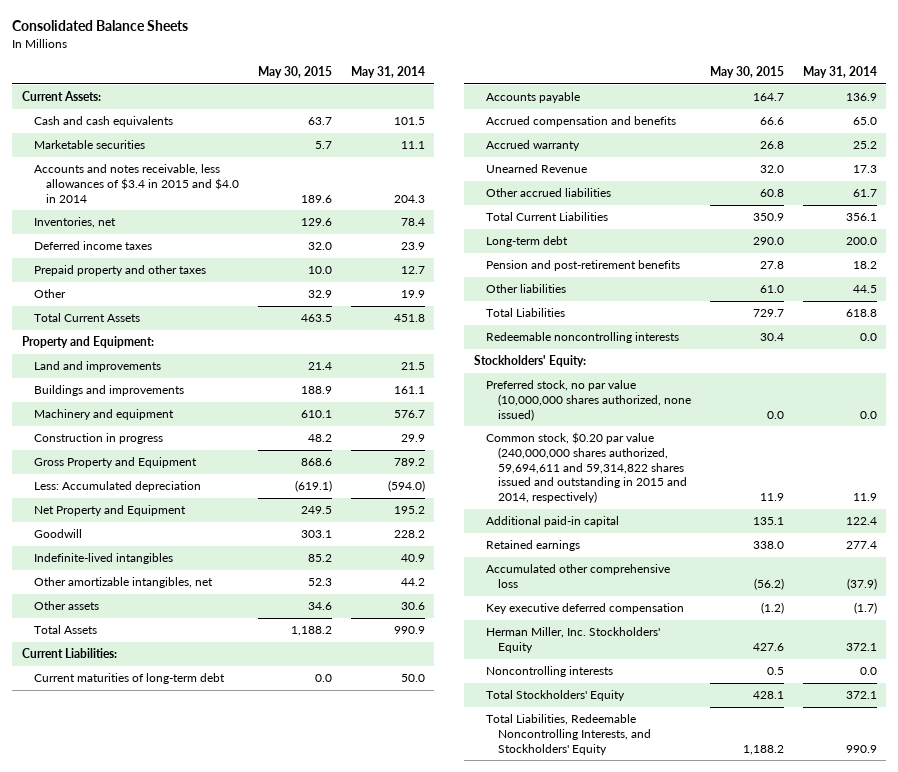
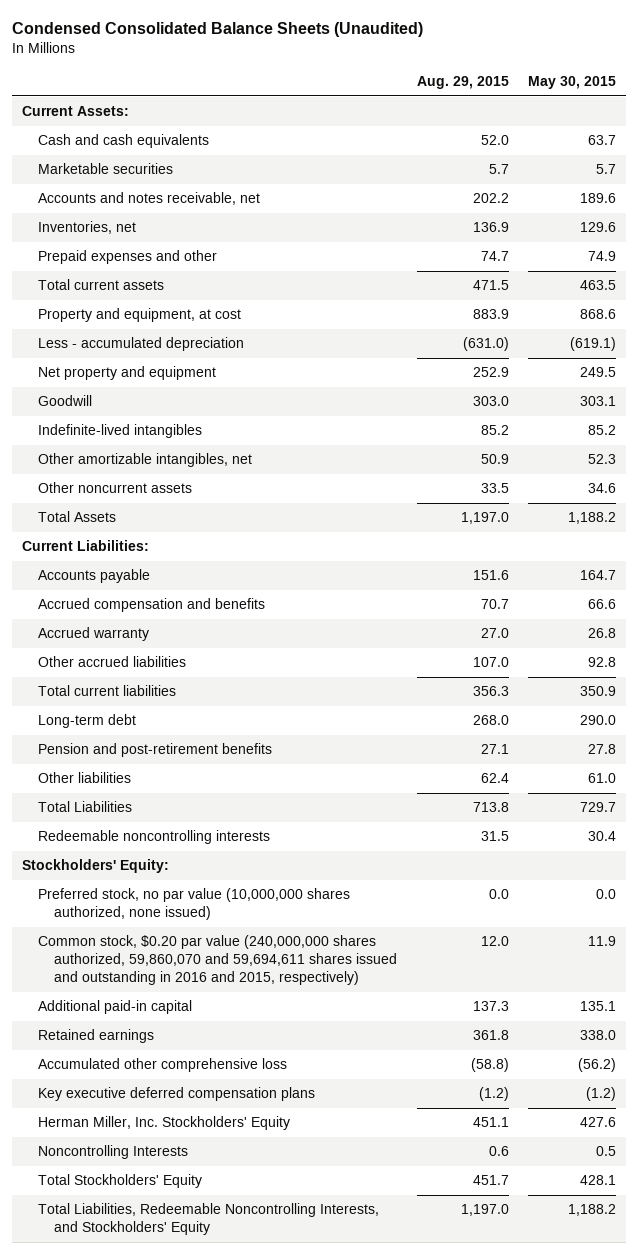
- Consolidated Balance Sheets
+ Condensed Consolidated Balance Sheets (Unaudited)
- | May 30, 2015 | May 31, 2014
+ | Aug. 29, 2015 | May 30, 2015
- Accounts and notes receivable, less allowances of $3.4 in 2015 and $4.0 in 2014 | 189.6 | 204.3
+ Accounts and notes receivable, net | 202.2 | 189.6
- Deferred income taxes | 32.0 | 23.9
- Prepaid property and other taxes | 10.0 | 12.7
- Other | 32.9 | 19.9
- Total Current Assets | 463.5 | 451.8
- Property and Equipment:
- Land and improvements | 21.4 | 21.5
- Buildings and improvements | 188.9 | 161.1
- Machinery and equipment | 610.1 | 576.7
- Construction in progress | 48.2 | 29.9
- Gross Property and Equipment | 868.6 | 789.2
- Less: Accumulated depreciation | (619.1) | (594.0)
- Net Property and Equipment | 249.5 | 195.2
+ Prepaid expenses and other | 74.7 | 74.9
+ Total current assets | 471.5 | 463.5
+ Property and equipment, at cost | 883.9 | 868.6
+ Less - accumulated depreciation | (631.0) | (619.1)
+ Net property and equipment | 252.9 | 249.5
- Other assets | 34.6 | 30.6
+ Other noncurrent assets | 33.5 | 34.6
- Current maturities of long-term debt | 0.0 | 50.0
- Unearned Revenue | 32.0 | 17.3
- Other accrued liabilities | 60.8 | 61.7
- Total Current Liabilities | 350.9 | 356.1
+ Other accrued liabilities | 107.0 | 92.8
+ Total current liabilities | 356.3 | 350.9
- Common stock, $0.20 par value (240,000,000 shares authorized, 59,694,611 and 59,314,822 shares issued and outstanding in 2015 and 2014, respectively) | 11.9 | 11.9
+ Common stock, $0.20 par value (240,000,000 shares authorized, 59,860,070 and 59,694,611 shares issued and outstanding in 2016 and 2015, respectively) | 12.0 | 11.9
- Key executive deferred compensation | (1.2) | (1.7)
+ Key executive deferred compensation plans | (1.2) | (1.2)
- Noncontrolling interests | 0.5 | 0.0
+ Noncontrolling Interests | 0.6 | 0.5

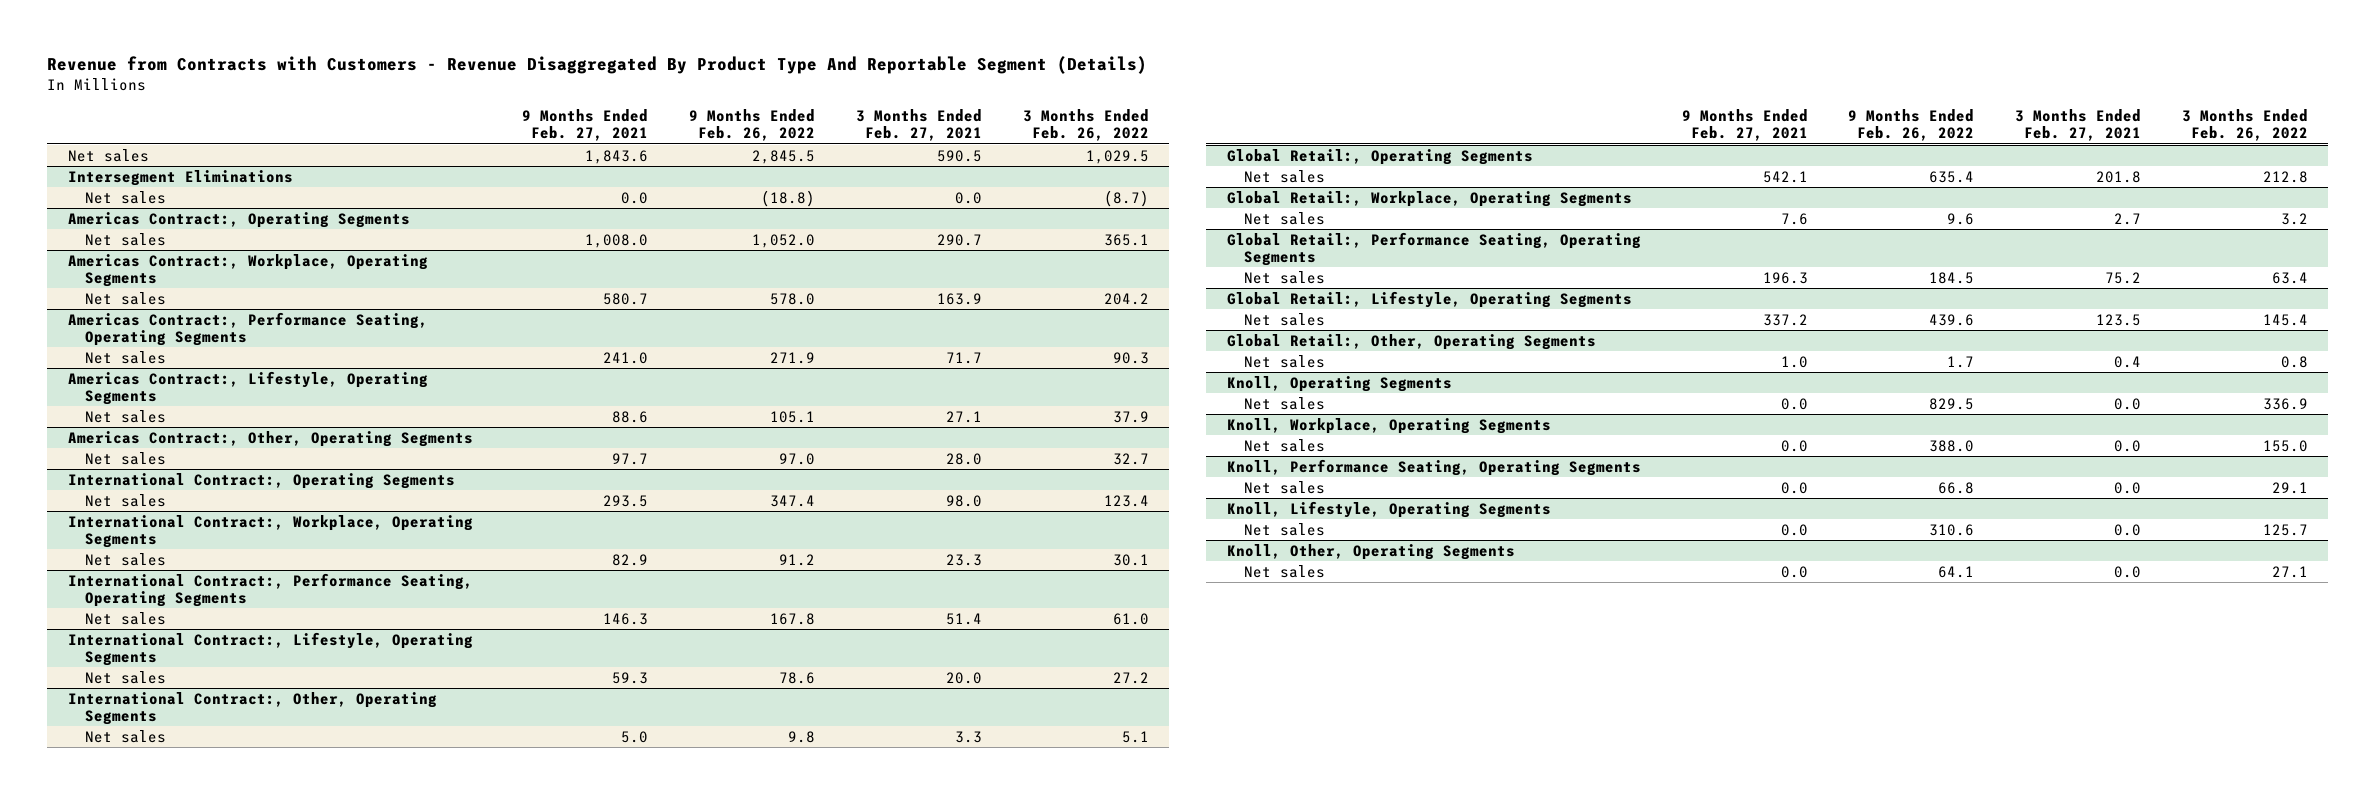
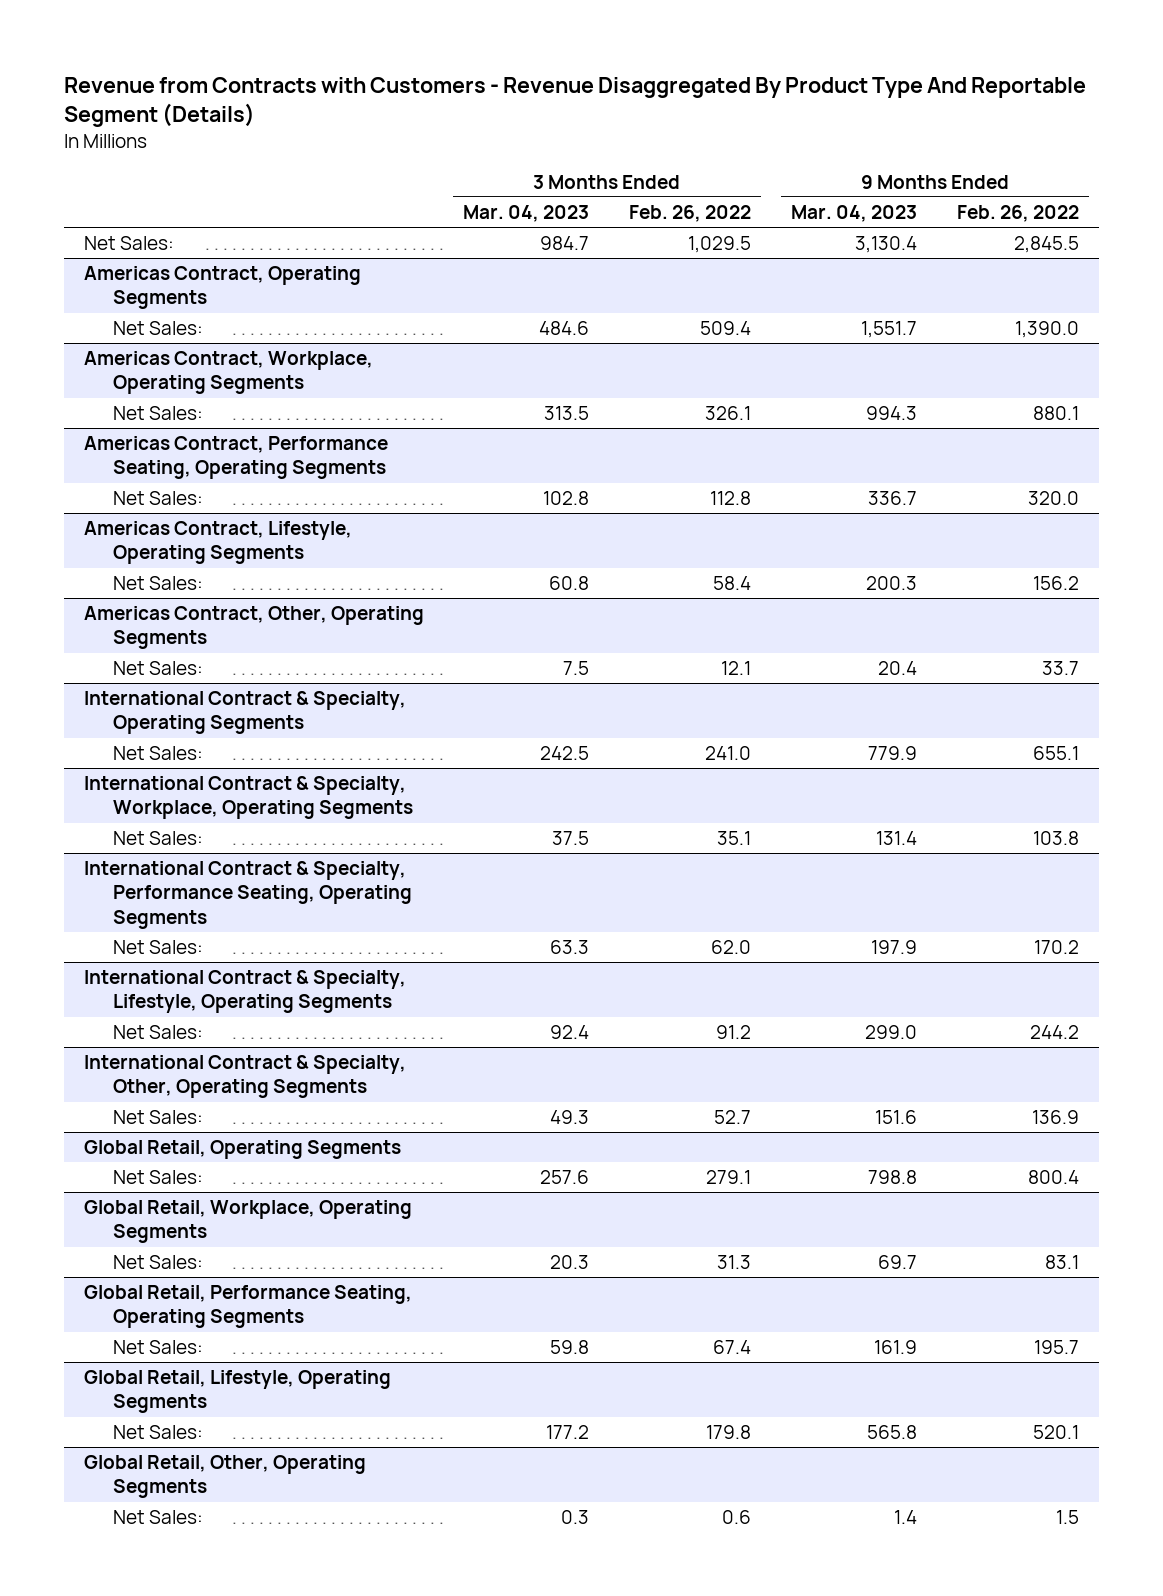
- | 9 Months Ended Feb. 27, 2021 | 9 Months Ended Feb. 26, 2022 | 3 Months Ended Feb. 27, 2021 | 3 Months Ended Feb. 26, 2022
+ | 3 Months Ended Mar. 04, 2023 | 3 Months Ended Feb. 26, 2022 | 9 Months Ended Mar. 04, 2023 | 9 Months Ended Feb. 26, 2022
- Net sales | 1,843.6 | 2,845.5 | 590.5 | 1,029.5
- Intersegment Eliminations
- Net sales | 0.0 | (18.8) | 0.0 | (8.7)
- Americas Contract:, Operating Segments
- Net sales | 1,008.0 | 1,052.0 | 290.7 | 365.1
- Americas Contract:, Workplace, Operating Segments
- Net sales | 580.7 | 578.0 | 163.9 | 204.2
- Americas Contract:, Performance Seating, Operating Segments
- Net sales | 241.0 | 271.9 | 71.7 | 90.3
- Americas Contract:, Lifestyle, Operating Segments
- Net sales | 88.6 | 105.1 | 27.1 | 37.9
- Americas Contract:, Other, Operating Segments
- Net sales | 97.7 | 97.0 | 28.0 | 32.7
- International Contract:, Operating Segments
- Net sales | 293.5 | 347.4 | 98.0 | 123.4
- International Contract:, Workplace, Operating Segments
- Net sales | 82.9 | 91.2 | 23.3 | 30.1
- International Contract:, Performance Seating, Operating Segments
- Net sales | 146.3 | 167.8 | 51.4 | 61.0
- International Contract:, Lifestyle, Operating Segments
- Net sales | 59.3 | 78.6 | 20.0 | 27.2
- International Contract:, Other, Operating Segments
- Net sales | 5.0 | 9.8 | 3.3 | 5.1
- Global Retail:, Operating Segments
- Net sales | 542.1 | 635.4 | 201.8 | 212.8
- Global Retail:, Workplace, Operating Segments
- Net sales | 7.6 | 9.6 | 2.7 | 3.2
- Global Retail:, Performance Seating, Operating Segments
- Net sales | 196.3 | 184.5 | 75.2 | 63.4
- Global Retail:, Lifestyle, Operating Segments
- Net sales | 337.2 | 439.6 | 123.5 | 145.4
- Global Retail:, Other, Operating Segments
- Net sales | 1.0 | 1.7 | 0.4 | 0.8
- Knoll, Operating Segments
- Net sales | 0.0 | 829.5 | 0.0 | 336.9
- Knoll, Workplace, Operating Segments
- Net sales | 0.0 | 388.0 | 0.0 | 155.0
- Knoll, Performance Seating, Operating Segments
- Net sales | 0.0 | 66.8 | 0.0 | 29.1
- Knoll, Lifestyle, Operating Segments
- Net sales | 0.0 | 310.6 | 0.0 | 125.7
- Knoll, Other, Operating Segments
- Net sales | 0.0 | 64.1 | 0.0 | 27.1
+ Net Sales: | 984.7 | 1,029.5 | 3,130.4 | 2,845.5
+ Americas Contract, Operating Segments
+ Net Sales: | 484.6 | 509.4 | 1,551.7 | 1,390.0
+ Americas Contract, Workplace, Operating Segments
+ Net Sales: | 313.5 | 326.1 | 994.3 | 880.1
+ Americas Contract, Performance Seating, Operating Segments
+ Net Sales: | 102.8 | 112.8 | 336.7 | 320.0
+ Americas Contract, Lifestyle, Operating Segments
+ Net Sales: | 60.8 | 58.4 | 200.3 | 156.2
+ Americas Contract, Other, Operating Segments
+ Net Sales: | 7.5 | 12.1 | 20.4 | 33.7
+ International Contract & Specialty, Operating Segments
+ Net Sales: | 242.5 | 241.0 | 779.9 | 655.1
+ International Contract & Specialty, Workplace, Operating Segments
+ Net Sales: | 37.5 | 35.1 | 131.4 | 103.8
+ International Contract & Specialty, Performance Seating, Operating Segments
+ Net Sales: | 63.3 | 62.0 | 197.9 | 170.2
+ International Contract & Specialty, Lifestyle, Operating Segments
+ Net Sales: | 92.4 | 91.2 | 299.0 | 244.2
+ International Contract & Specialty, Other, Operating Segments
+ Net Sales: | 49.3 | 52.7 | 151.6 | 136.9
+ Global Retail, Operating Segments
+ Net Sales: | 257.6 | 279.1 | 798.8 | 800.4
+ Global Retail, Workplace, Operating Segments
+ Net Sales: | 20.3 | 31.3 | 69.7 | 83.1
+ Global Retail, Performance Seating, Operating Segments
+ Net Sales: | 59.8 | 67.4 | 161.9 | 195.7
+ Global Retail, Lifestyle, Operating Segments
+ Net Sales: | 177.2 | 179.8 | 565.8 | 520.1
+ Global Retail, Other, Operating Segments
+ Net Sales: | 0.3 | 0.6 | 1.4 | 1.5

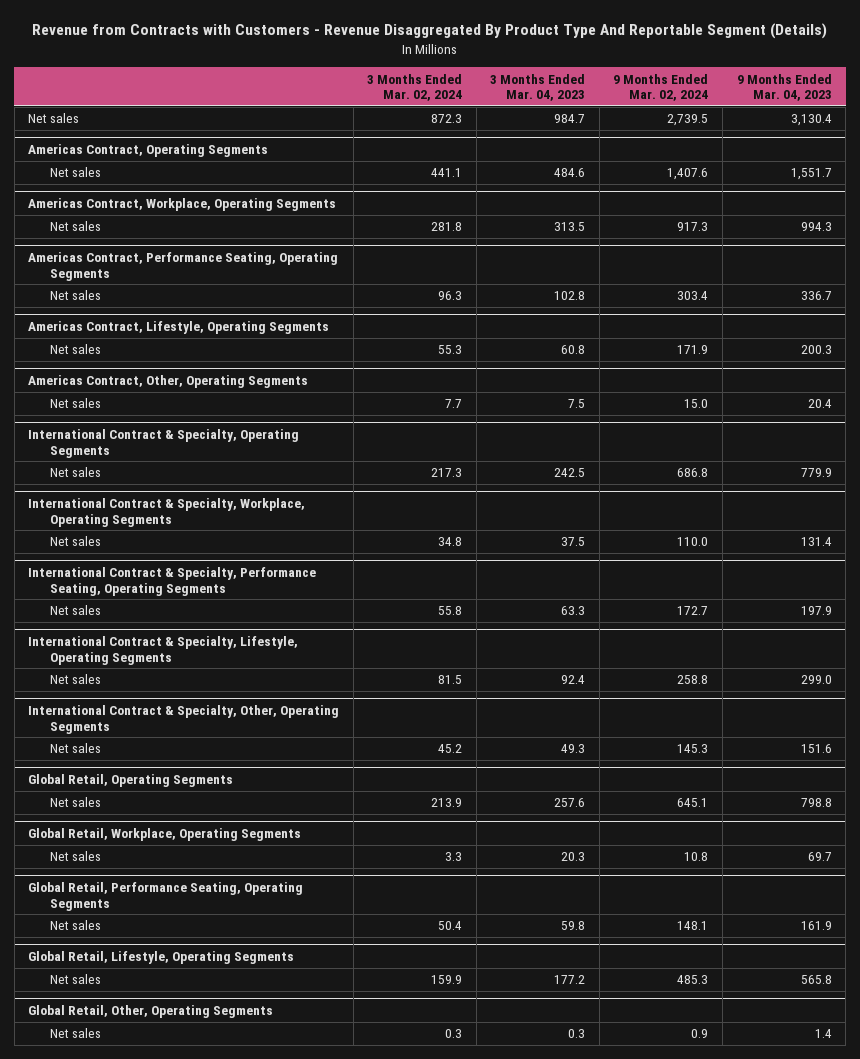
- | 3 Months Ended Mar. 04, 2023 | 3 Months Ended Feb. 26, 2022 | 9 Months Ended Mar. 04, 2023 | 9 Months Ended Feb. 26, 2022
+ | 3 Months Ended Mar. 02, 2024 | 3 Months Ended Mar. 04, 2023 | 9 Months Ended Mar. 02, 2024 | 9 Months Ended Mar. 04, 2023
- Net Sales: | 984.7 | 1,029.5 | 3,130.4 | 2,845.5
+ Net sales | 872.3 | 984.7 | 2,739.5 | 3,130.4
@ Americas Contract, Operating Segments
- Net Sales: | 484.6 | 509.4 | 1,551.7 | 1,390.0
+ Net sales | 441.1 | 484.6 | 1,407.6 | 1,551.7
@ Americas Contract, Workplace, Operating Segments
- Net Sales: | 313.5 | 326.1 | 994.3 | 880.1
+ Net sales | 281.8 | 313.5 | 917.3 | 994.3
@ Americas Contract, Performance Seating, Operating Segments
- Net Sales: | 102.8 | 112.8 | 336.7 | 320.0
+ Net sales | 96.3 | 102.8 | 303.4 | 336.7
@ Americas Contract, Lifestyle, Operating Segments
- Net Sales: | 60.8 | 58.4 | 200.3 | 156.2
+ Net sales | 55.3 | 60.8 | 171.9 | 200.3
@ Americas Contract, Other, Operating Segments
- Net Sales: | 7.5 | 12.1 | 20.4 | 33.7
+ Net sales | 7.7 | 7.5 | 15.0 | 20.4
@ International Contract & Specialty, Operating Segments
- Net Sales: | 242.5 | 241.0 | 779.9 | 655.1
+ Net sales | 217.3 | 242.5 | 686.8 | 779.9
@ International Contract & Specialty, Workplace, Operating Segments
- Net Sales: | 37.5 | 35.1 | 131.4 | 103.8
+ Net sales | 34.8 | 37.5 | 110.0 | 131.4
@ International Contract & Specialty, Performance Seating, Operating Segments
- Net Sales: | 63.3 | 62.0 | 197.9 | 170.2
+ Net sales | 55.8 | 63.3 | 172.7 | 197.9
@ International Contract & Specialty, Lifestyle, Operating Segments
- Net Sales: | 92.4 | 91.2 | 299.0 | 244.2
+ Net sales | 81.5 | 92.4 | 258.8 | 299.0
@ International Contract & Specialty, Other, Operating Segments
- Net Sales: | 49.3 | 52.7 | 151.6 | 136.9
+ Net sales | 45.2 | 49.3 | 145.3 | 151.6
@ Global Retail, Operating Segments
- Net Sales: | 257.6 | 279.1 | 798.8 | 800.4
+ Net sales | 213.9 | 257.6 | 645.1 | 798.8
@ Global Retail, Workplace, Operating Segments
- Net Sales: | 20.3 | 31.3 | 69.7 | 83.1
+ Net sales | 3.3 | 20.3 | 10.8 | 69.7
@ Global Retail, Performance Seating, Operating Segments
- Net Sales: | 59.8 | 67.4 | 161.9 | 195.7
+ Net sales | 50.4 | 59.8 | 148.1 | 161.9
@ Global Retail, Lifestyle, Operating Segments
- Net Sales: | 177.2 | 179.8 | 565.8 | 520.1
+ Net sales | 159.9 | 177.2 | 485.3 | 565.8
@ Global Retail, Other, Operating Segments
- Net Sales: | 0.3 | 0.6 | 1.4 | 1.5
+ Net sales | 0.3 | 0.3 | 0.9 | 1.4

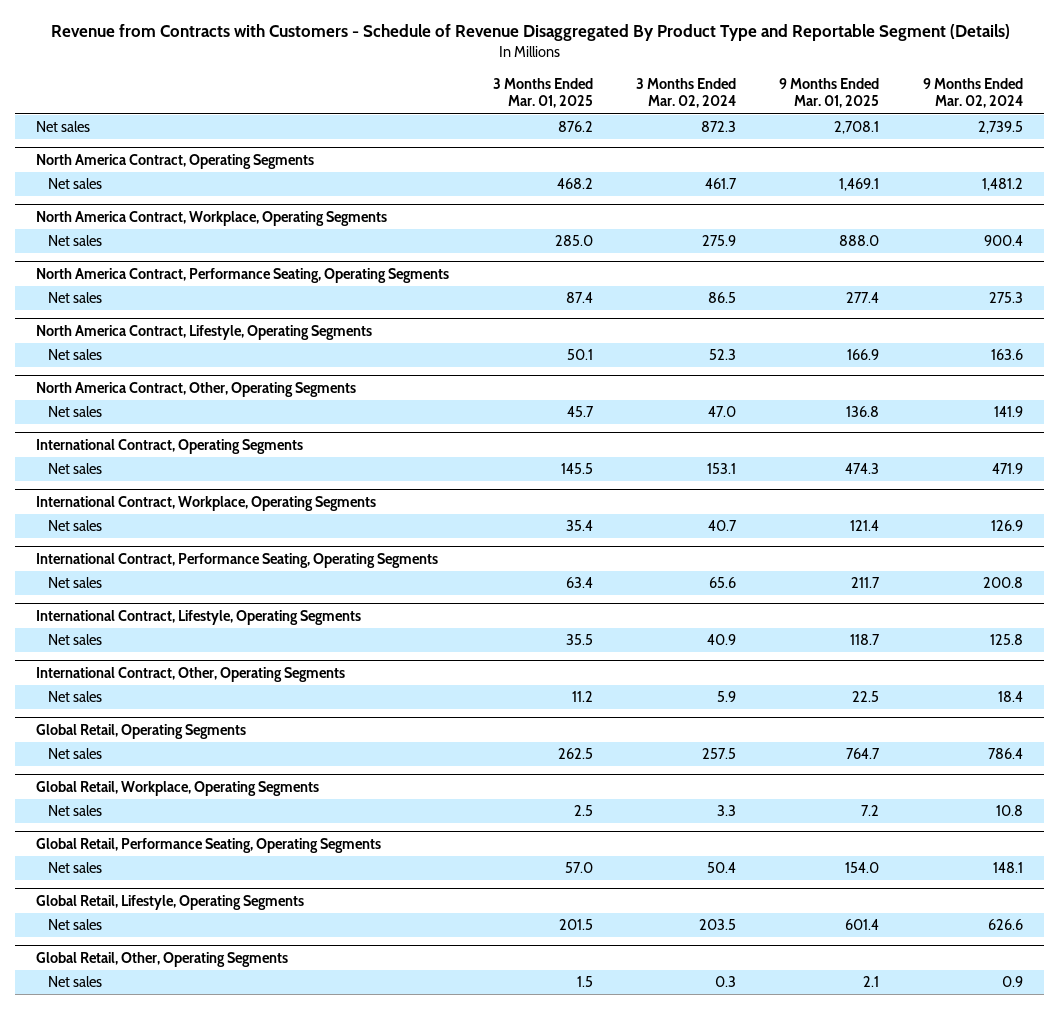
- Revenue from Contracts with Customers - Revenue Disaggregated By Product Type And Reportable Segment (Details)
+ Revenue from Contracts with Customers - Schedule of Revenue Disaggregated By Product Type and Reportable Segment (Details)
- | 3 Months Ended Mar. 02, 2024 | 3 Months Ended Mar. 04, 2023 | 9 Months Ended Mar. 02, 2024 | 9 Months Ended Mar. 04, 2023
+ | 3 Months Ended Mar. 01, 2025 | 3 Months Ended Mar. 02, 2024 | 9 Months Ended Mar. 01, 2025 | 9 Months Ended Mar. 02, 2024
- Americas Contract, Operating Segments
- Net sales | 441.1 | 484.6 | 1,407.6 | 1,551.7
- Americas Contract, Workplace, Operating Segments
- Net sales | 281.8 | 313.5 | 917.3 | 994.3
- Americas Contract, Performance Seating, Operating Segments
- Net sales | 96.3 | 102.8 | 303.4 | 336.7
- Americas Contract, Lifestyle, Operating Segments
- Net sales | 55.3 | 60.8 | 171.9 | 200.3
- Americas Contract, Other, Operating Segments
- Net sales | 7.7 | 7.5 | 15.0 | 20.4
- International Contract & Specialty, Operating Segments
- Net sales | 217.3 | 242.5 | 686.8 | 779.9
- International Contract & Specialty, Workplace, Operating Segments
- Net sales | 34.8 | 37.5 | 110.0 | 131.4
- International Contract & Specialty, Performance Seating, Operating Segments
- Net sales | 55.8 | 63.3 | 172.7 | 197.9
- International Contract & Specialty, Lifestyle, Operating Segments
- Net sales | 81.5 | 92.4 | 258.8 | 299.0
- International Contract & Specialty, Other, Operating Segments
- Net sales | 45.2 | 49.3 | 145.3 | 151.6
+ North America Contract, Operating Segments
+ Net sales | 468.2 | 461.7 | 1,469.1 | 1,481.2
+ North America Contract, Workplace, Operating Segments
+ Net sales | 285.0 | 275.9 | 888.0 | 900.4
+ North America Contract, Performance Seating, Operating Segments
+ Net sales | 87.4 | 86.5 | 277.4 | 275.3
+ North America Contract, Lifestyle, Operating Segments
+ Net sales | 50.1 | 52.3 | 166.9 | 163.6
+ North America Contract, Other, Operating Segments
+ Net sales | 45.7 | 47.0 | 136.8 | 141.9
+ International Contract, Operating Segments
+ Net sales | 145.5 | 153.1 | 474.3 | 471.9
+ International Contract, Workplace, Operating Segments
+ Net sales | 35.4 | 40.7 | 121.4 | 126.9
+ International Contract, Performance Seating, Operating Segments
+ Net sales | 63.4 | 65.6 | 211.7 | 200.8
+ International Contract, Lifestyle, Operating Segments
+ Net sales | 35.5 | 40.9 | 118.7 | 125.8
+ International Contract, Other, Operating Segments
+ Net sales | 11.2 | 5.9 | 22.5 | 18.4
@ Global Retail, Operating Segments
- Net sales | 213.9 | 257.6 | 645.1 | 798.8
+ Net sales | 262.5 | 257.5 | 764.7 | 786.4
@ Global Retail, Lifestyle, Operating Segments
- Net sales | 159.9 | 177.2 | 485.3 | 565.8
+ Net sales | 201.5 | 203.5 | 601.4 | 626.6

